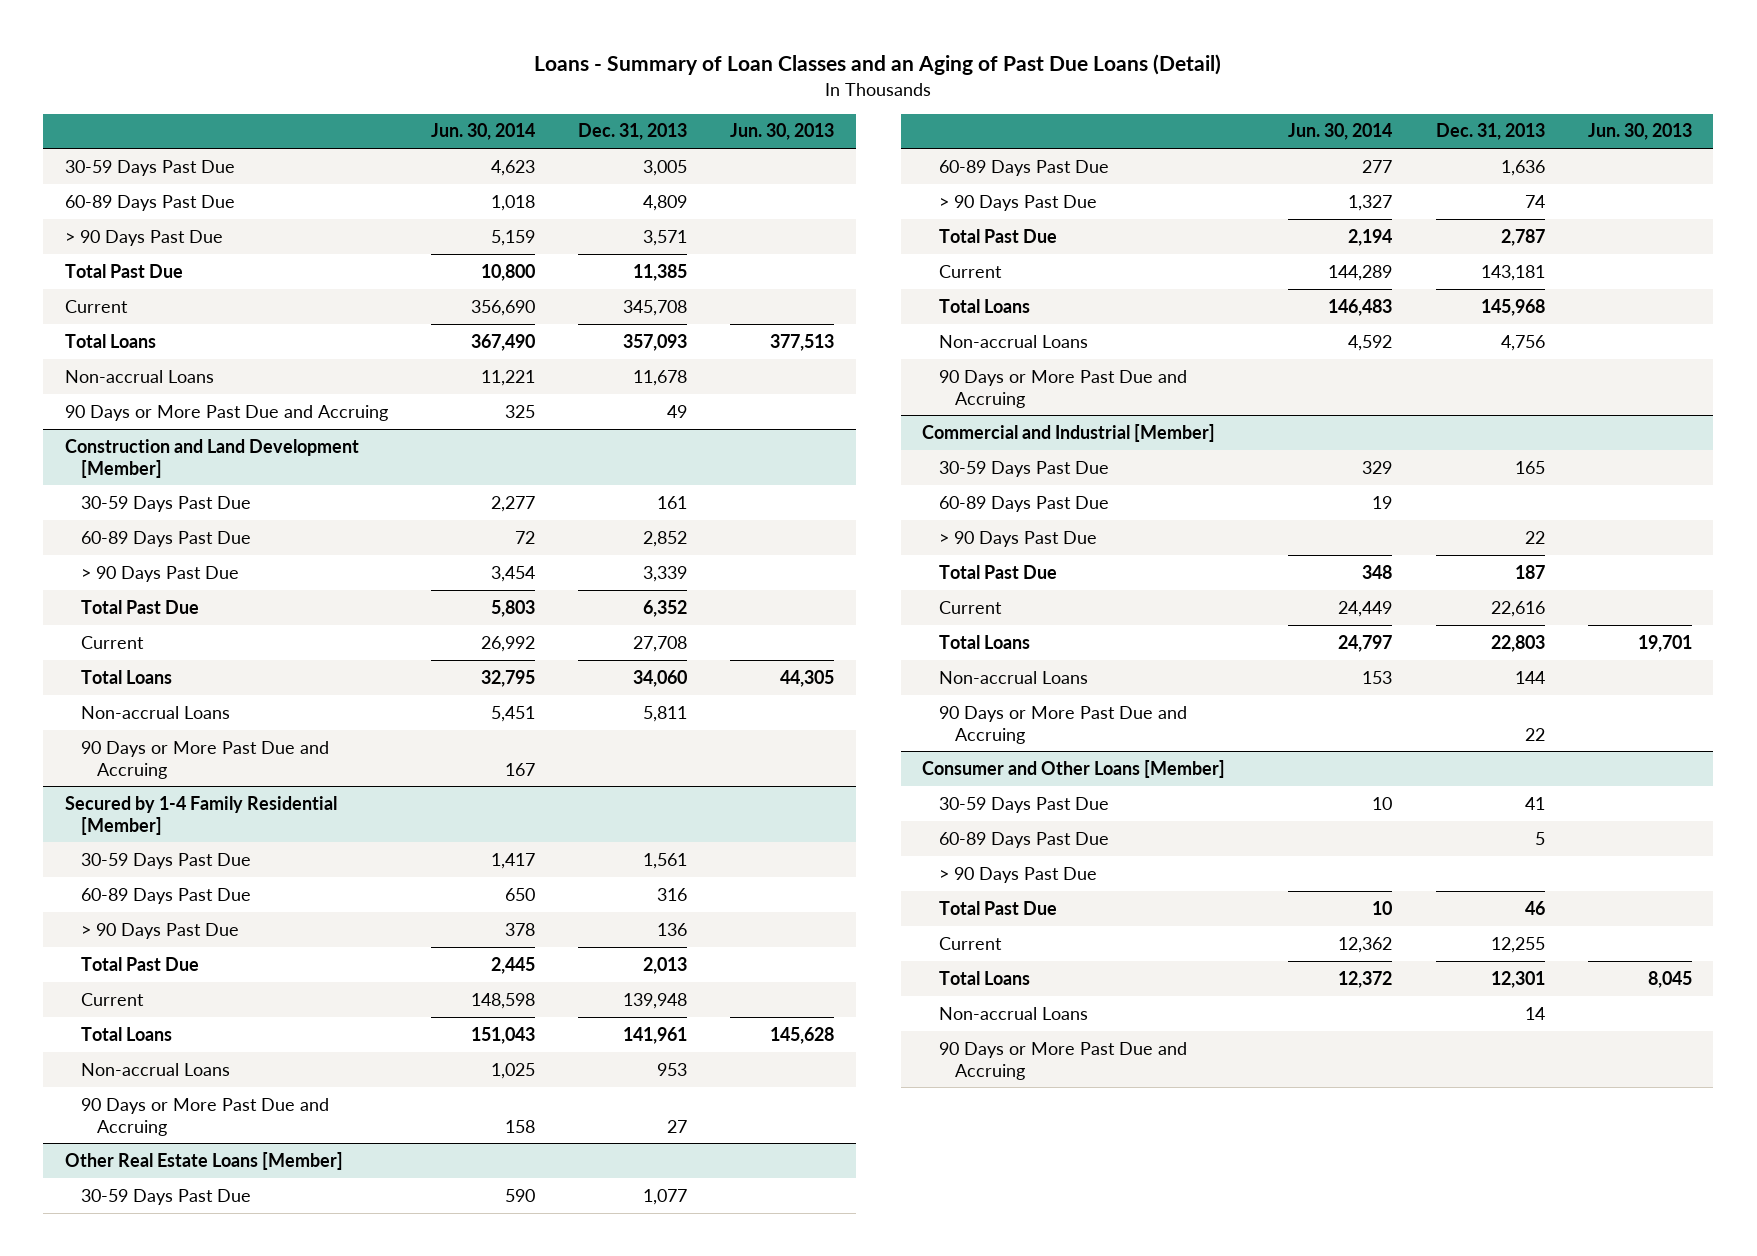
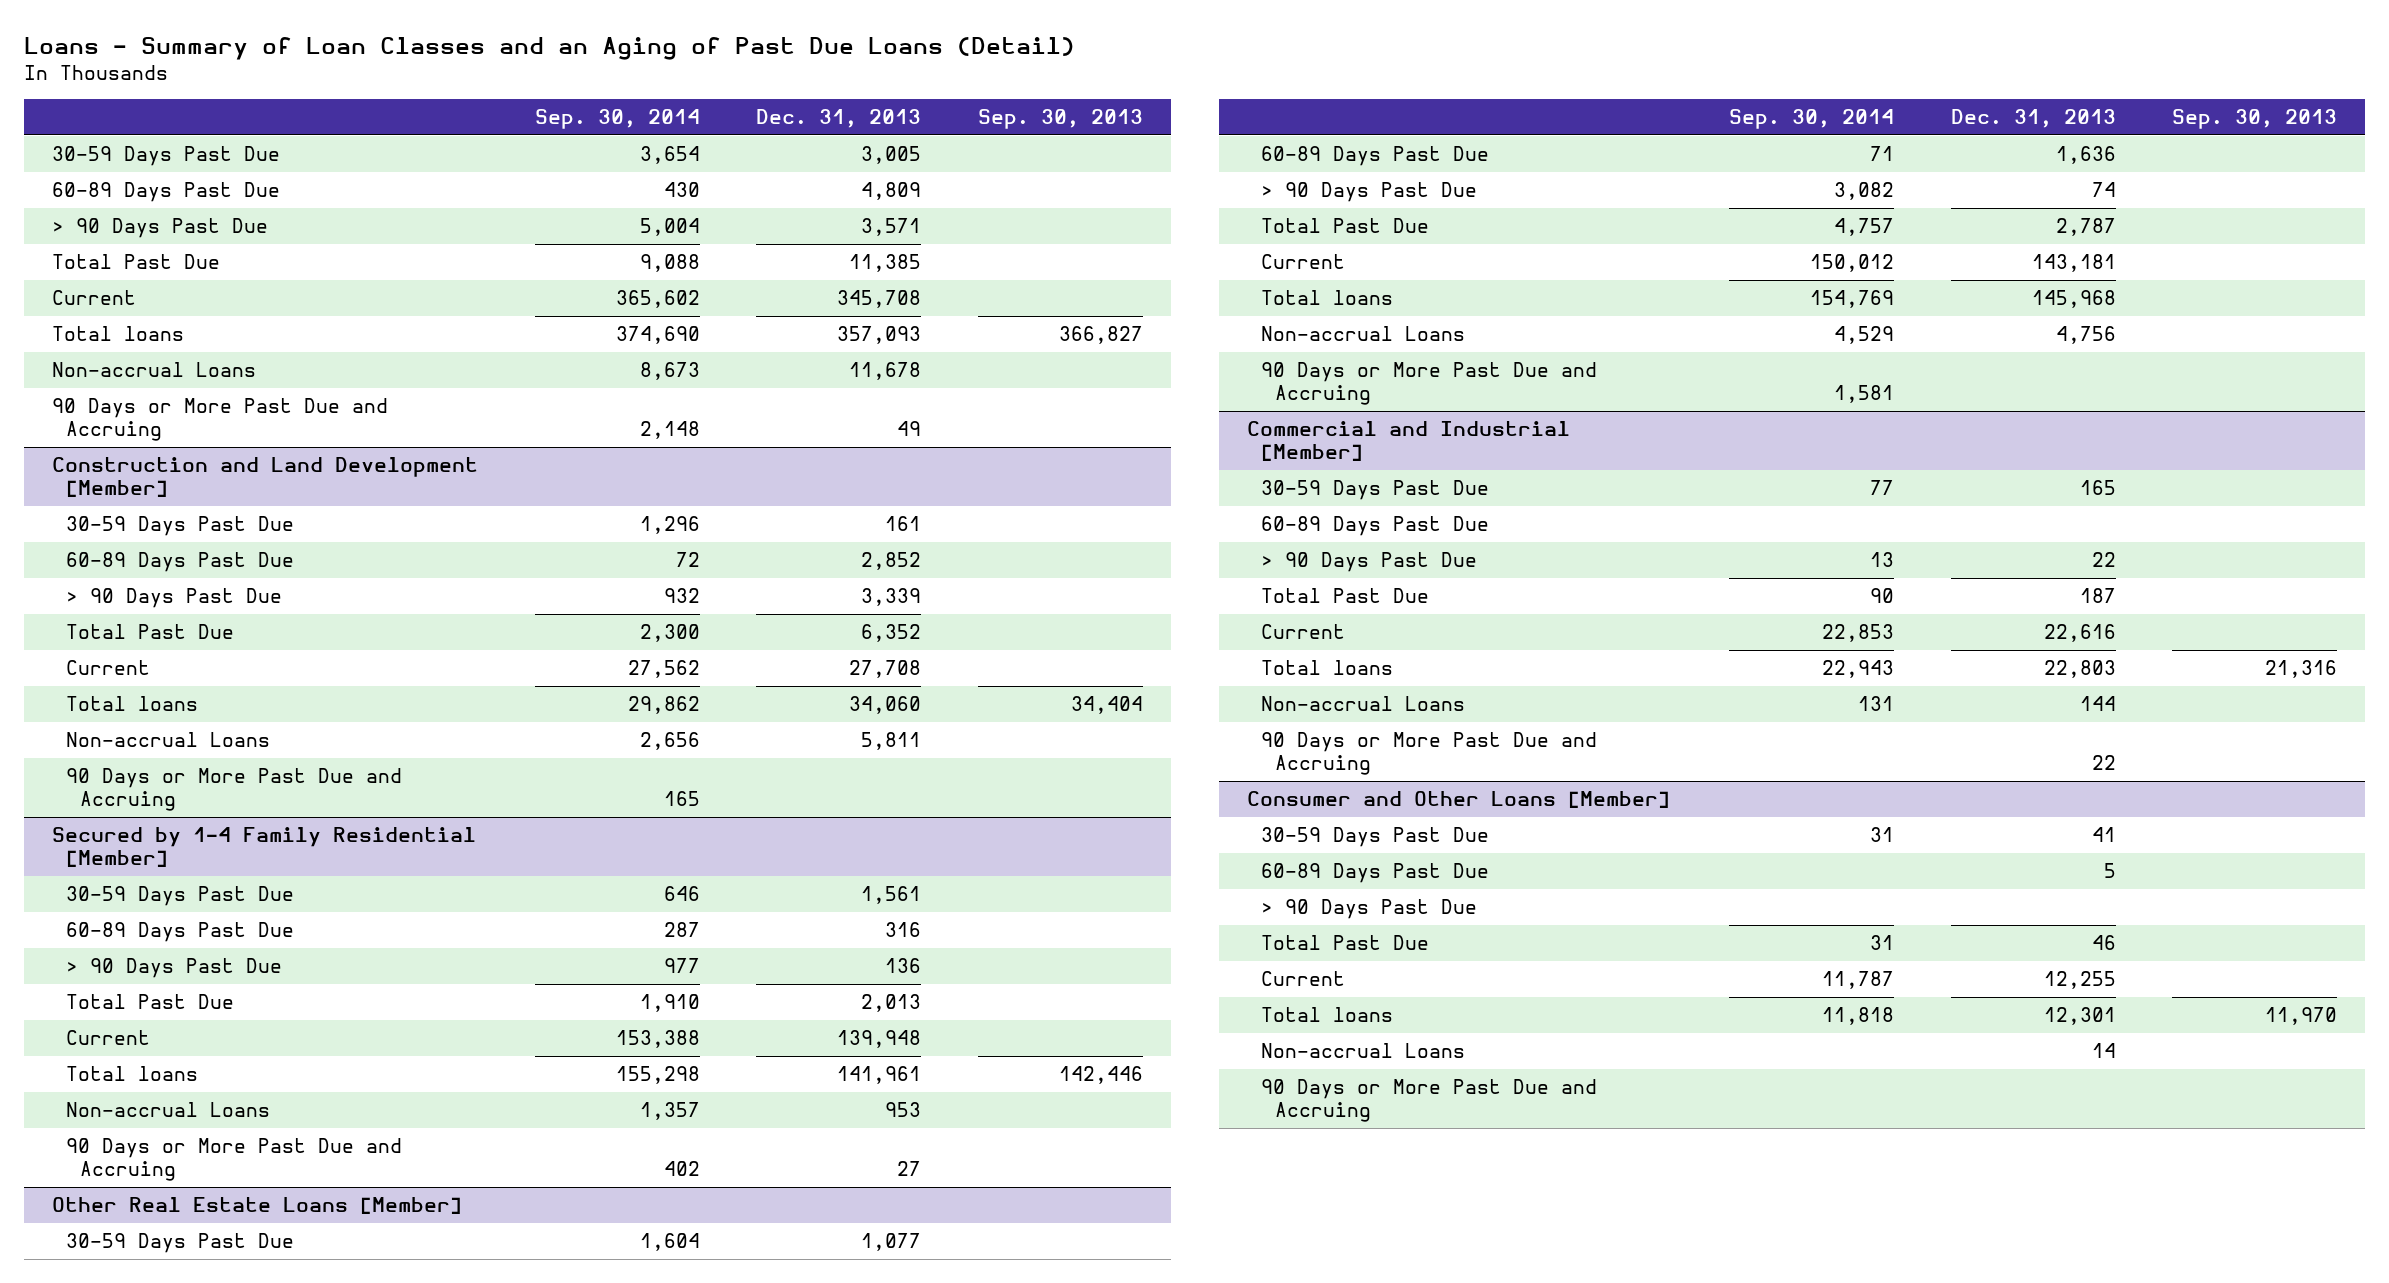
- | Jun. 30, 2014 | Dec. 31, 2013 | Jun. 30, 2013
+ | Sep. 30, 2014 | Dec. 31, 2013 | Sep. 30, 2013
- Total Loans | 367,490 | 357,093 | 377,513
+ Total loans | 374,690 | 357,093 | 366,827
@ Construction and Land Development [Member]
- Total Loans | 32,795 | 34,060 | 44,305
+ Total loans | 29,862 | 34,060 | 34,404
@ Secured by 1-4 Family Residential [Member]
- Total Loans | 151,043 | 141,961 | 145,628
+ Total loans | 155,298 | 141,961 | 142,446
@ Other Real Estate Loans [Member]
- Total Loans | 146,483 | 145,968 |
+ Total loans | 154,769 | 145,968 |
@ Commercial and Industrial [Member]
- Total Loans | 24,797 | 22,803 | 19,701
+ Total loans | 22,943 | 22,803 | 21,316
@ Consumer and Other Loans [Member]
- Total Loans | 12,372 | 12,301 | 8,045
+ Total loans | 11,818 | 12,301 | 11,970

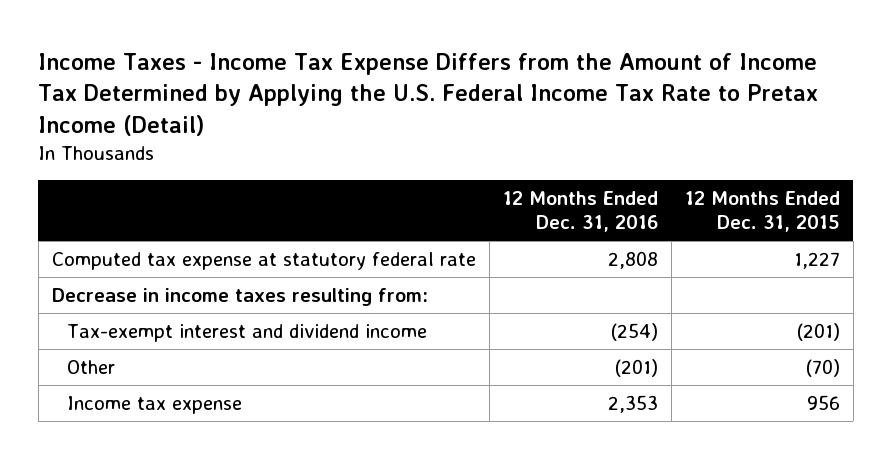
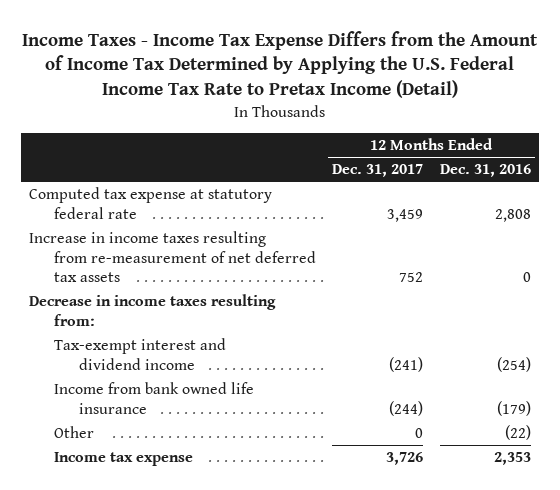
- | 12 Months Ended Dec. 31, 2016 | 12 Months Ended Dec. 31, 2015
+ | 12 Months Ended Dec. 31, 2017 | 12 Months Ended Dec. 31, 2016
+ Increase in income taxes resulting from re-measurement of net deferred tax assets | 752 | 0
- Other | (201) | (70)
+ Income from bank owned life insurance | (244) | (179)
+ Other | 0 | (22)

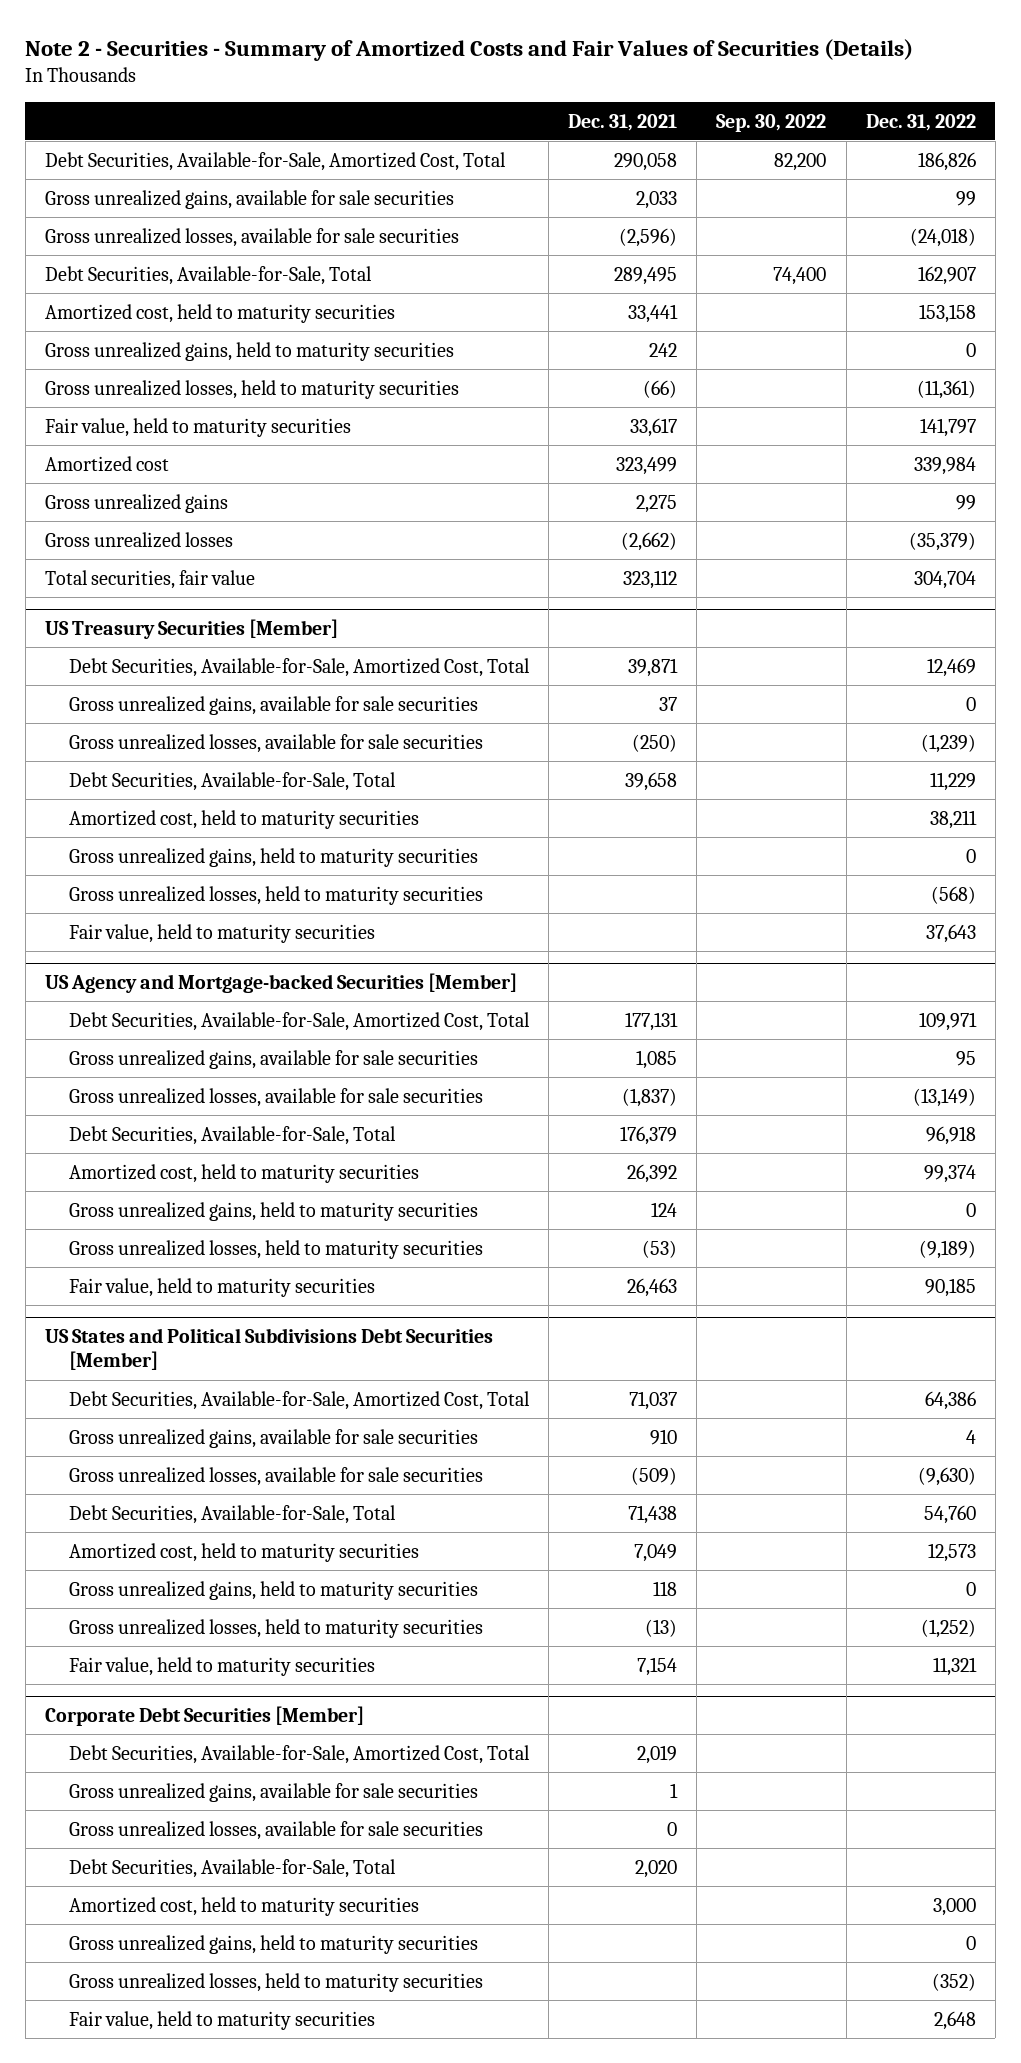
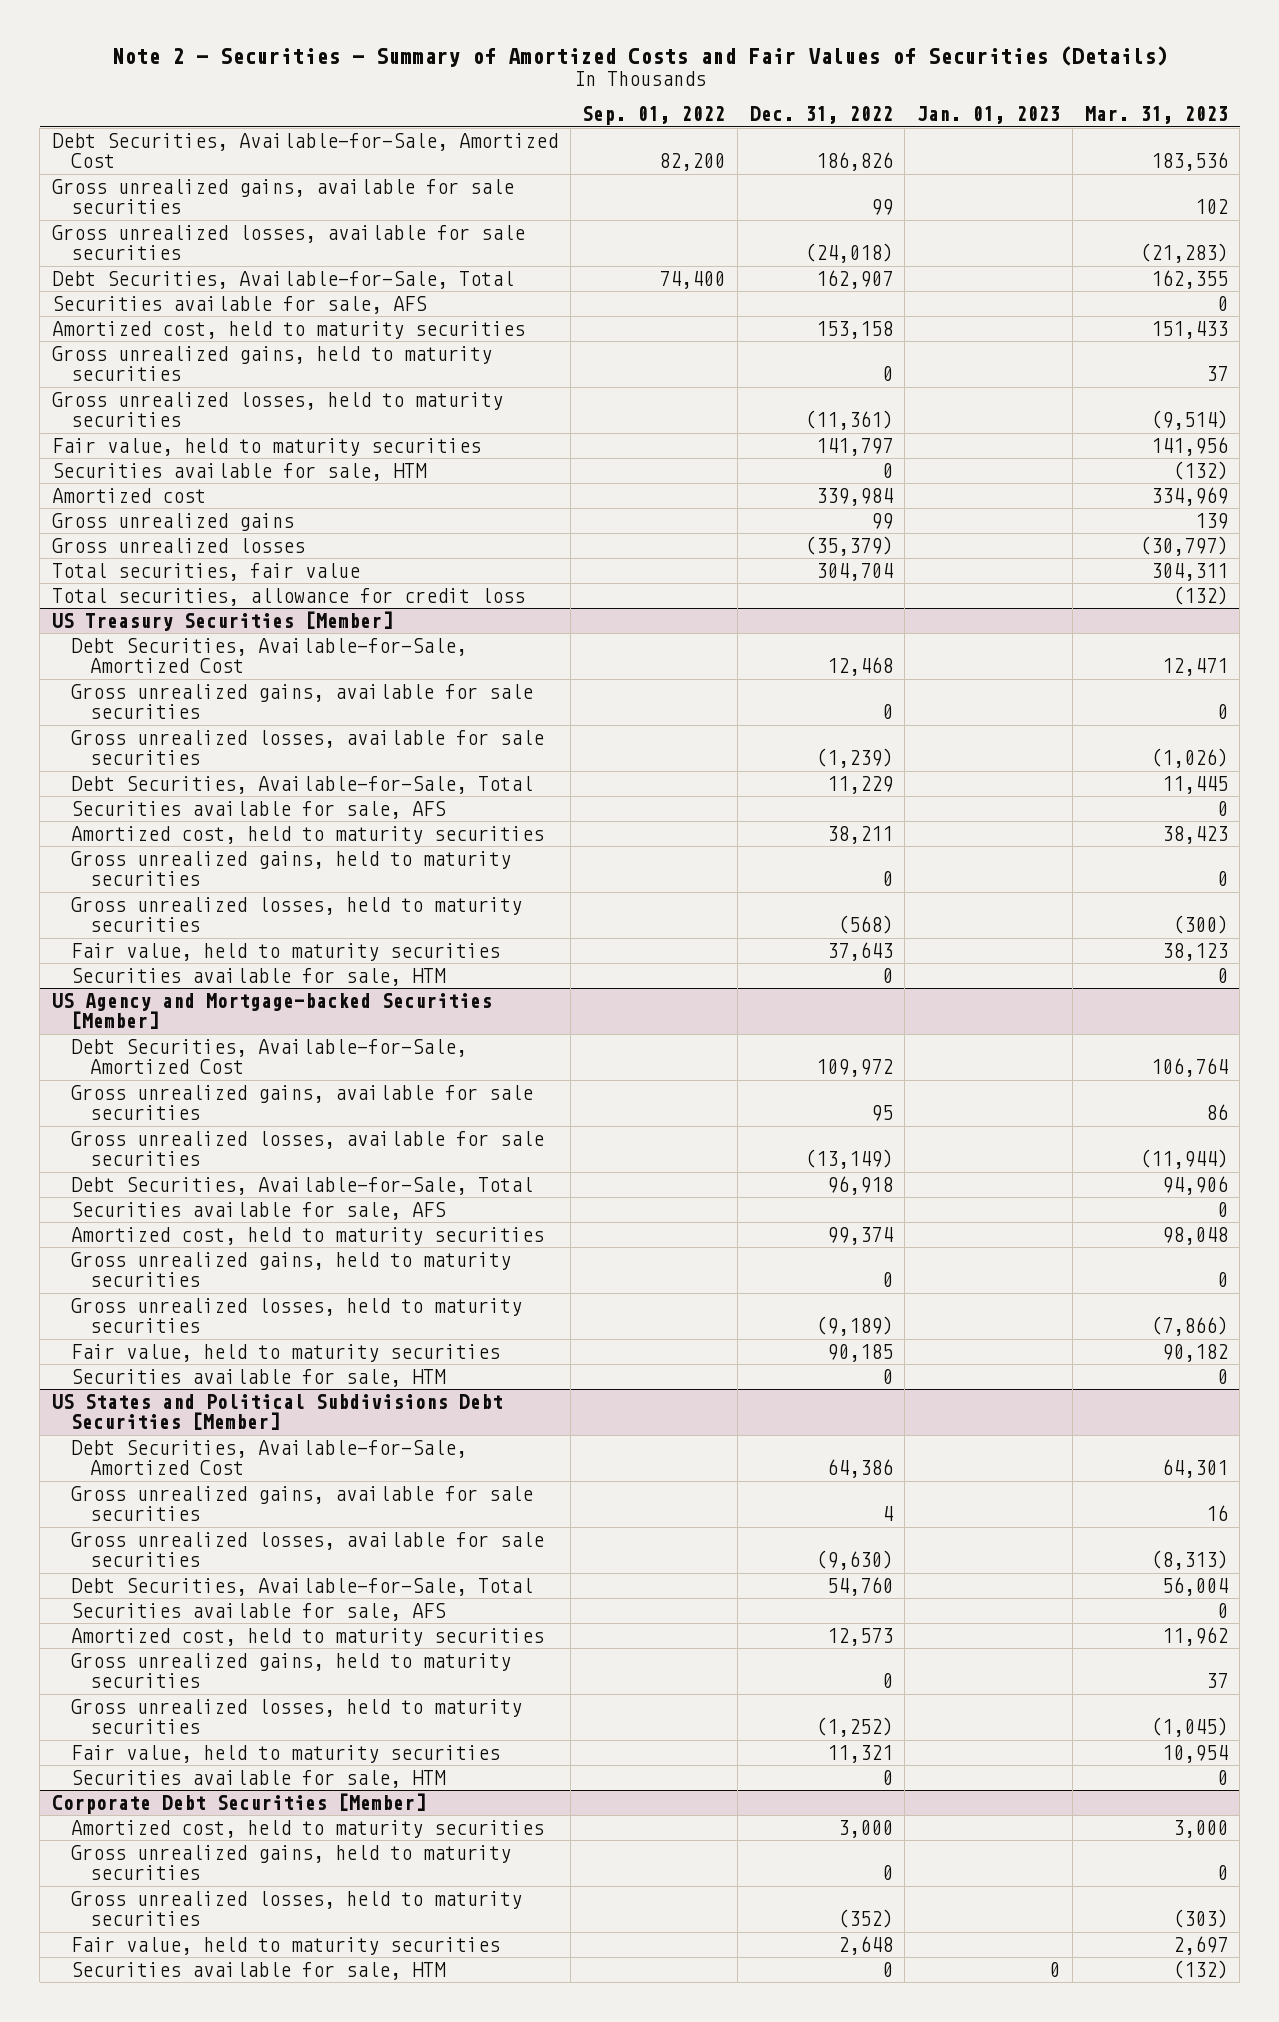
- | Dec. 31, 2021 | Sep. 30, 2022 | Dec. 31, 2022
+ | Sep. 01, 2022 | Dec. 31, 2022 | Jan. 01, 2023 | Mar. 31, 2023
- Debt Securities, Available-for-Sale, Amortized Cost, Total | 290,058 | 82,200 | 186,826
+ Debt Securities, Available-for-Sale, Amortized Cost | 82,200 | 186,826 | | 183,536
+ Securities available for sale, AFS | | | | 0
+ Securities available for sale, HTM | | 0 | | (132)
+ Total securities, allowance for credit loss | | | | (132)
@ US Treasury Securities [Member]
- Debt Securities, Available-for-Sale, Amortized Cost, Total | 39,871 | | 12,469
+ Debt Securities, Available-for-Sale, Amortized Cost | | 12,468 | | 12,471
+ Securities available for sale, AFS | | | | 0
+ Securities available for sale, HTM | | 0 | | 0
@ US Agency and Mortgage-backed Securities [Member]
- Debt Securities, Available-for-Sale, Amortized Cost, Total | 177,131 | | 109,971
+ Debt Securities, Available-for-Sale, Amortized Cost | | 109,972 | | 106,764
+ Securities available for sale, AFS | | | | 0
+ Securities available for sale, HTM | | 0 | | 0
@ US States and Political Subdivisions Debt Securities [Member]
- Debt Securities, Available-for-Sale, Amortized Cost, Total | 71,037 | | 64,386
+ Debt Securities, Available-for-Sale, Amortized Cost | | 64,386 | | 64,301
+ Securities available for sale, AFS | | | | 0
+ Securities available for sale, HTM | | 0 | | 0
@ Corporate Debt Securities [Member]
- Debt Securities, Available-for-Sale, Amortized Cost, Total | 2,019 | |
- Gross unrealized gains, available for sale securities | 1 | |
- Gross unrealized losses, available for sale securities | 0 | |
- Debt Securities, Available-for-Sale, Total | 2,020 | |
+ Securities available for sale, HTM | | 0 | 0 | (132)

